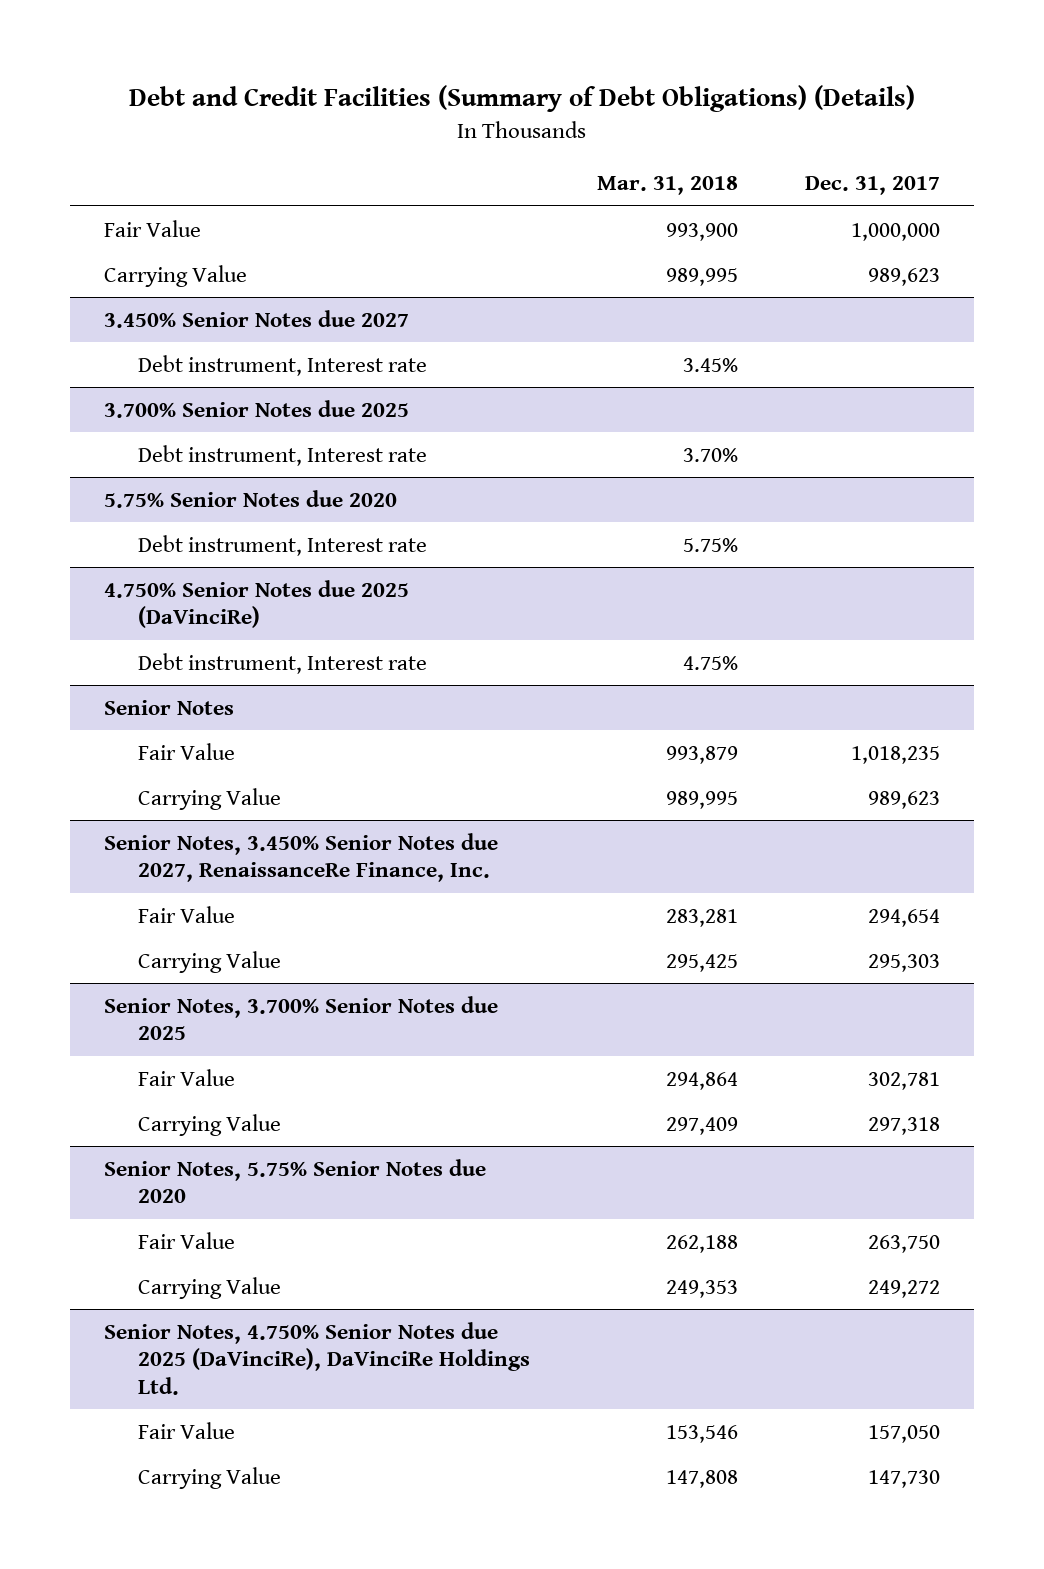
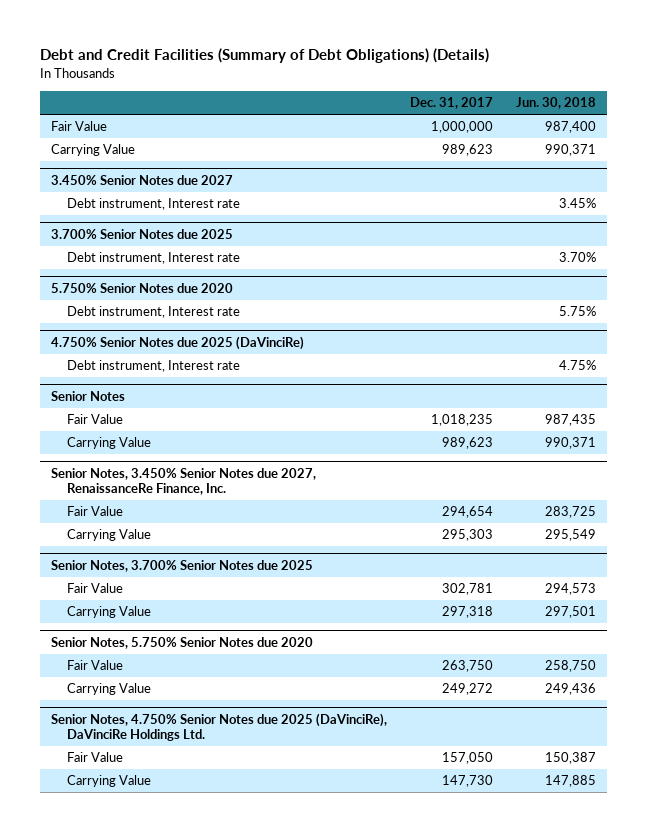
- | Mar. 31, 2018 | Dec. 31, 2017
+ | Dec. 31, 2017 | Jun. 30, 2018
- 5.75% Senior Notes due 2020
+ 5.750% Senior Notes due 2020
- Senior Notes, 5.75% Senior Notes due 2020
+ Senior Notes, 5.750% Senior Notes due 2020

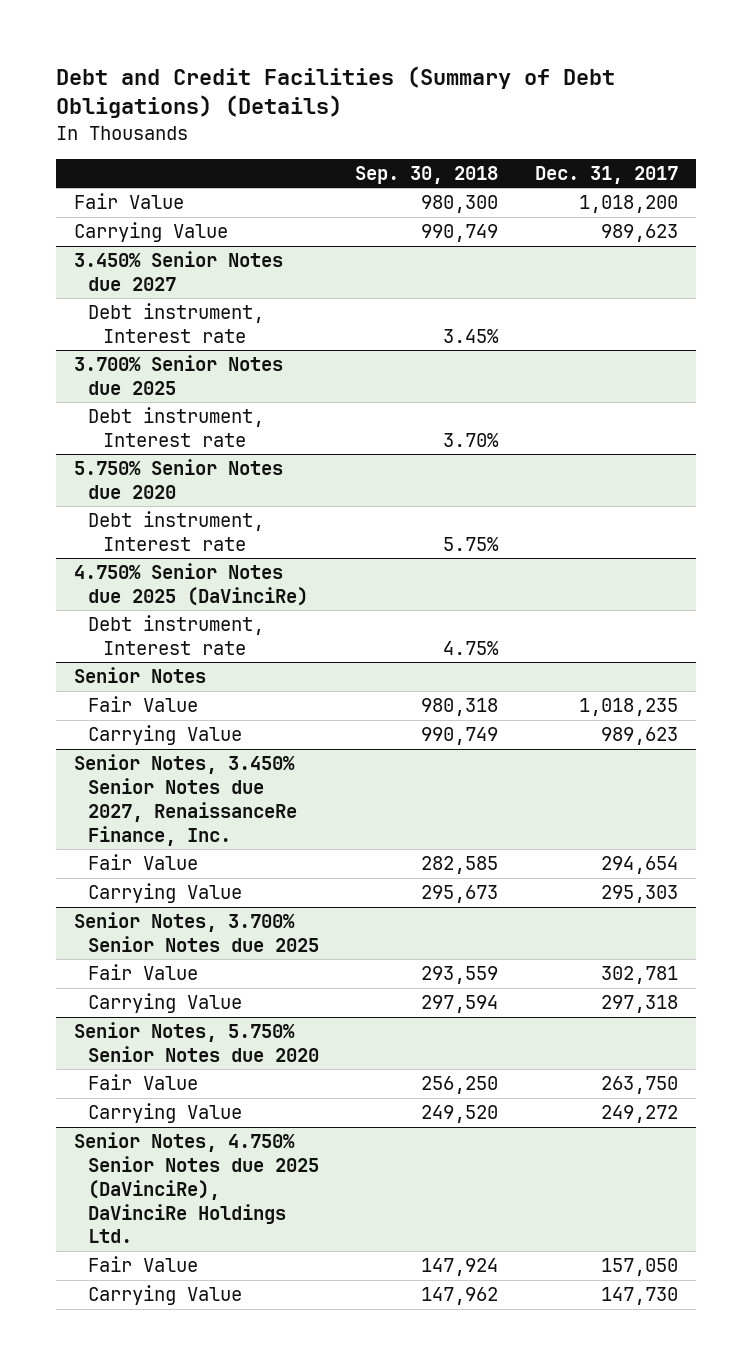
- | Dec. 31, 2017 | Jun. 30, 2018
+ | Sep. 30, 2018 | Dec. 31, 2017
- Fair Value | 1,000,000 | 987,400
+ Fair Value | 980,300 | 1,018,200

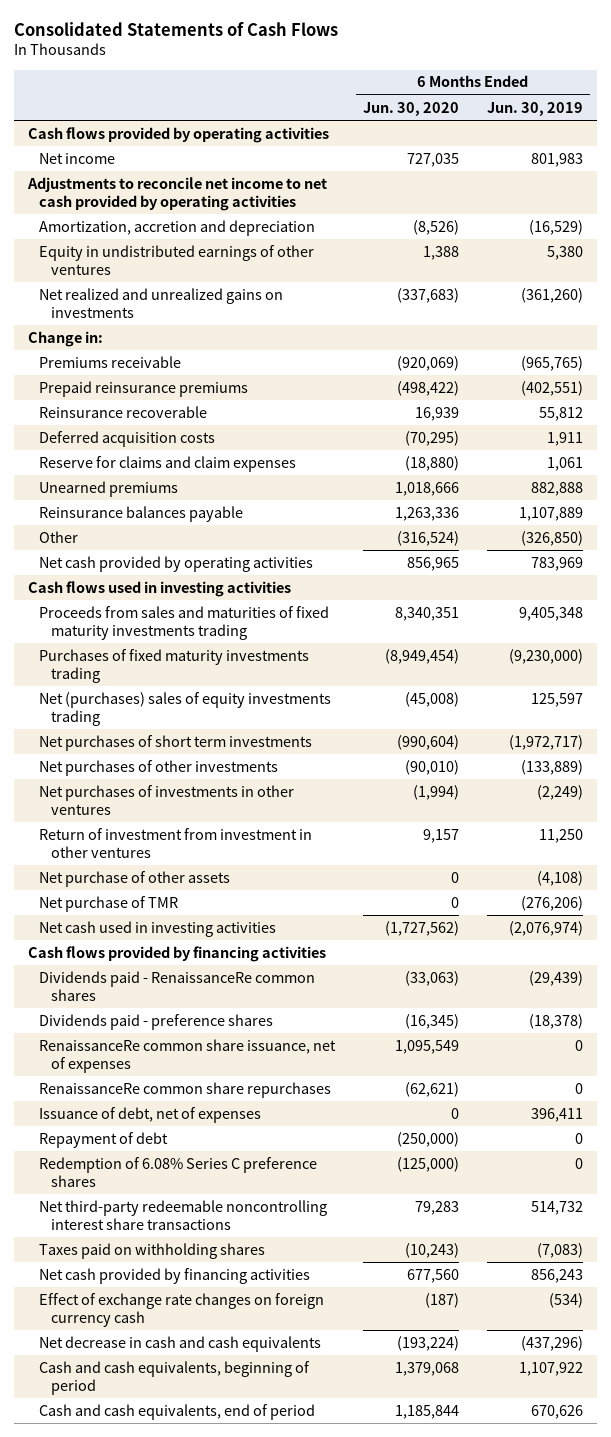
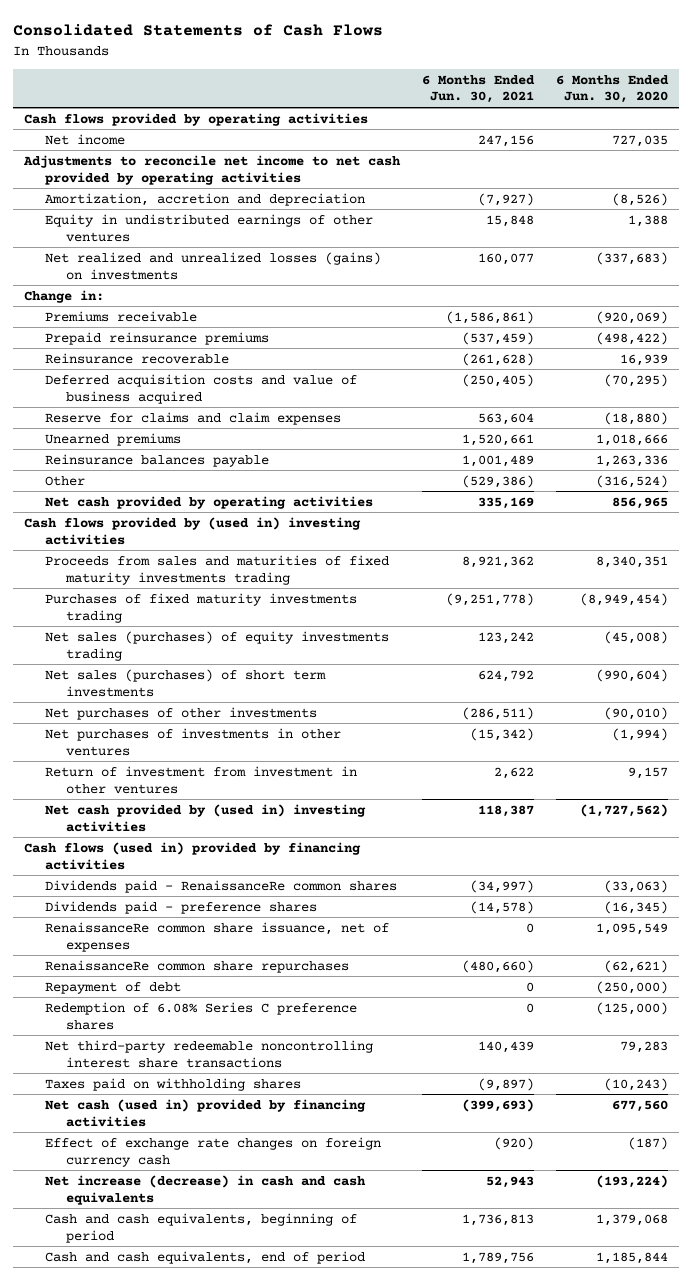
- | 6 Months Ended Jun. 30, 2020 | 6 Months Ended Jun. 30, 2019
+ | 6 Months Ended Jun. 30, 2021 | 6 Months Ended Jun. 30, 2020
- Net realized and unrealized gains on investments | (337,683) | (361,260)
+ Net realized and unrealized losses (gains) on investments | 160,077 | (337,683)
- Deferred acquisition costs | (70,295) | 1,911
+ Deferred acquisition costs and value of business acquired | (250,405) | (70,295)
- Cash flows used in investing activities
+ Cash flows provided by (used in) investing activities
- Net (purchases) sales of equity investments trading | (45,008) | 125,597
- Net purchases of short term investments | (990,604) | (1,972,717)
+ Net sales (purchases) of equity investments trading | 123,242 | (45,008)
+ Net sales (purchases) of short term investments | 624,792 | (990,604)
- Net purchase of other assets | 0 | (4,108)
- Net purchase of TMR | 0 | (276,206)
- Net cash used in investing activities | (1,727,562) | (2,076,974)
- Cash flows provided by financing activities
+ Net cash provided by (used in) investing activities | 118,387 | (1,727,562)
+ Cash flows (used in) provided by financing activities
- Issuance of debt, net of expenses | 0 | 396,411
- Net cash provided by financing activities | 677,560 | 856,243
+ Net cash (used in) provided by financing activities | (399,693) | 677,560
- Net decrease in cash and cash equivalents | (193,224) | (437,296)
+ Net increase (decrease) in cash and cash equivalents | 52,943 | (193,224)

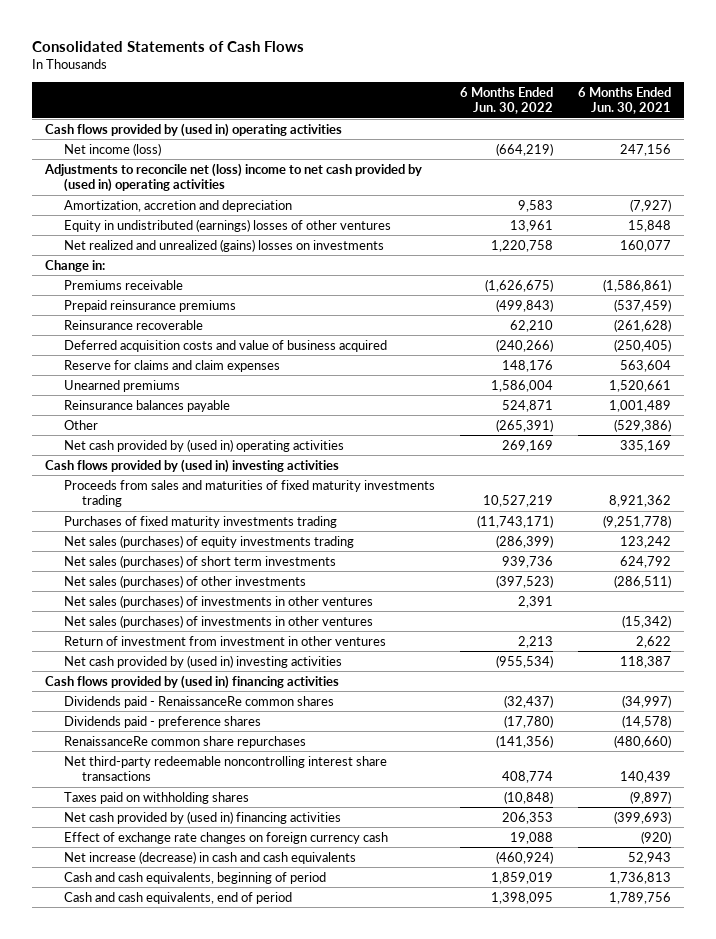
- | 6 Months Ended Jun. 30, 2021 | 6 Months Ended Jun. 30, 2020
+ | 6 Months Ended Jun. 30, 2022 | 6 Months Ended Jun. 30, 2021
- Cash flows provided by operating activities
- Net income | 247,156 | 727,035
- Adjustments to reconcile net income to net cash provided by operating activities
+ Cash flows provided by (used in) operating activities
+ Net income (loss) | (664,219) | 247,156
+ Adjustments to reconcile net (loss) income to net cash provided by (used in) operating activities
- Equity in undistributed earnings of other ventures | 15,848 | 1,388
- Net realized and unrealized losses (gains) on investments | 160,077 | (337,683)
+ Equity in undistributed (earnings) losses of other ventures | 13,961 | 15,848
+ Net realized and unrealized (gains) losses on investments | 1,220,758 | 160,077
- Net cash provided by operating activities | 335,169 | 856,965
+ Net cash provided by (used in) operating activities | 269,169 | 335,169
- Net purchases of other investments | (286,511) | (90,010)
- Net purchases of investments in other ventures | (15,342) | (1,994)
+ Net sales (purchases) of other investments | (397,523) | (286,511)
+ Net sales (purchases) of investments in other ventures | 2,391 |
+ Net sales (purchases) of investments in other ventures | | (15,342)
- Cash flows (used in) provided by financing activities
+ Cash flows provided by (used in) financing activities
- RenaissanceRe common share issuance, net of expenses | 0 | 1,095,549
- Repayment of debt | 0 | (250,000)
- Redemption of 6.08% Series C preference shares | 0 | (125,000)
- Net cash (used in) provided by financing activities | (399,693) | 677,560
+ Net cash provided by (used in) financing activities | 206,353 | (399,693)

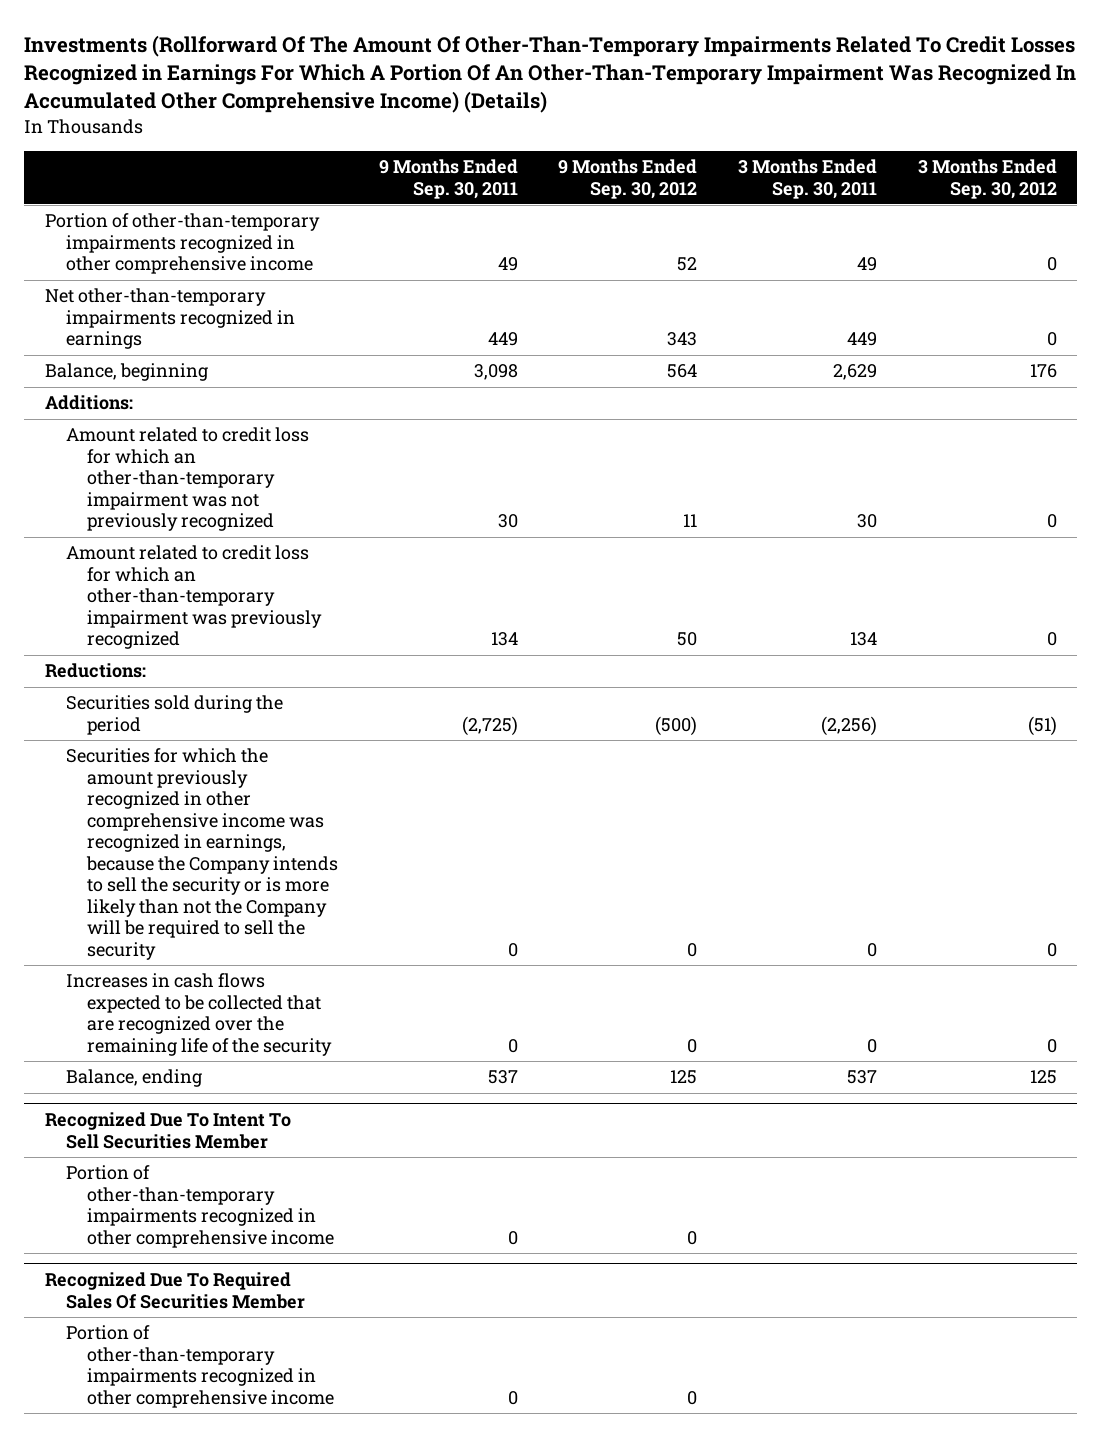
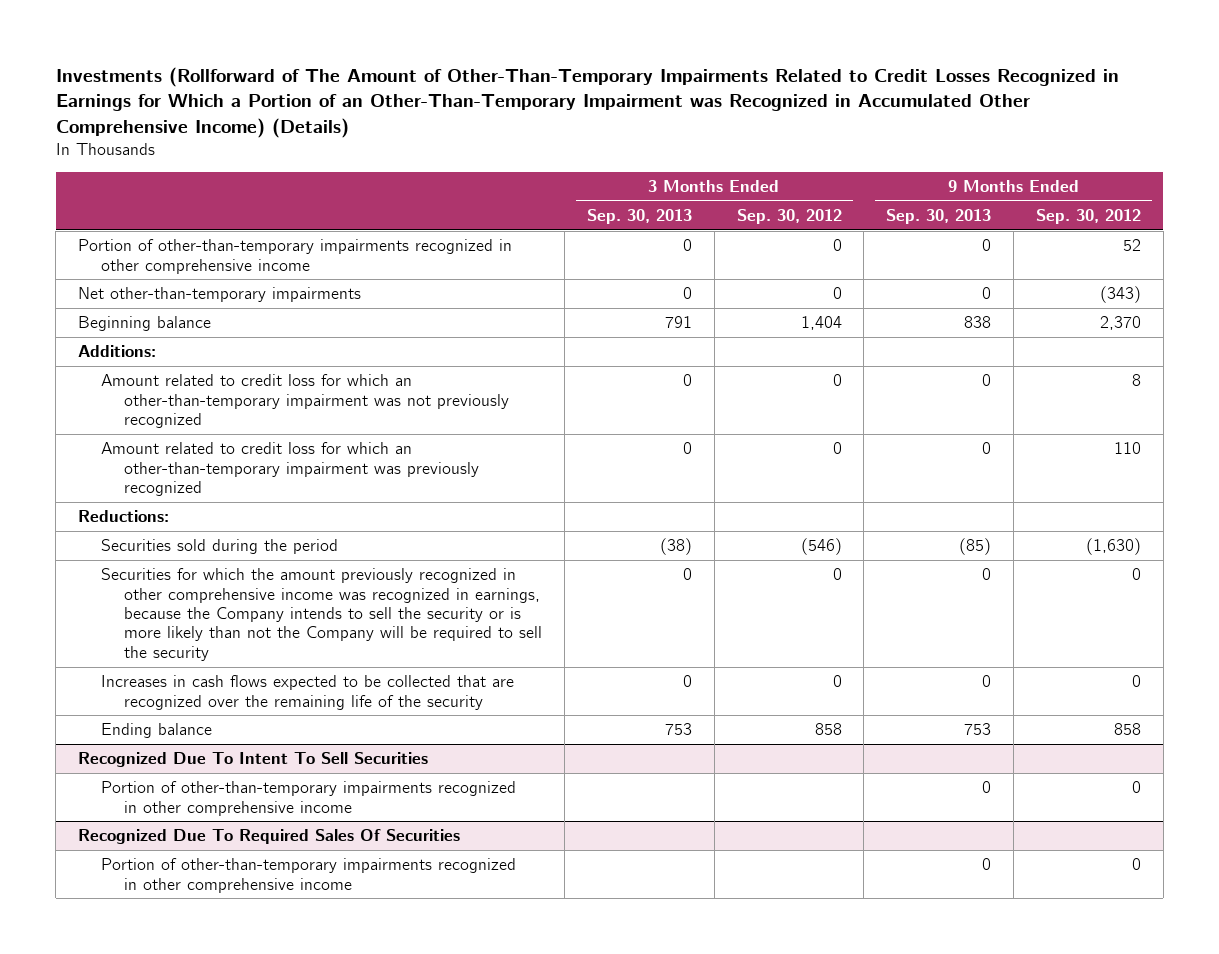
- Investments (Rollforward Of The Amount Of Other-Than-Temporary Impairments Related To Credit Losses Recognized in Earnings For Which A Portion Of An Other-Than-Temporary Impairment Was Recognized In Accumulated Other Comprehensive Income) (Details)
+ Investments (Rollforward of The Amount of Other-Than-Temporary Impairments Related to Credit Losses Recognized in Earnings for Which a Portion of an Other-Than-Temporary Impairment was Recognized in Accumulated Other Comprehensive Income) (Details)
- | 9 Months Ended Sep. 30, 2011 | 9 Months Ended Sep. 30, 2012 | 3 Months Ended Sep. 30, 2011 | 3 Months Ended Sep. 30, 2012
+ | 3 Months Ended Sep. 30, 2013 | 3 Months Ended Sep. 30, 2012 | 9 Months Ended Sep. 30, 2013 | 9 Months Ended Sep. 30, 2012
- Net other-than-temporary impairments recognized in earnings | 449 | 343 | 449 | 0
- Balance, beginning | 3,098 | 564 | 2,629 | 176
+ Net other-than-temporary impairments | 0 | 0 | 0 | (343)
+ Beginning balance | 791 | 1,404 | 838 | 2,370
- Amount related to credit loss for which an other-than-temporary impairment was not previously recognized | 30 | 11 | 30 | 0
- Amount related to credit loss for which an other-than-temporary impairment was previously recognized | 134 | 50 | 134 | 0
+ Amount related to credit loss for which an other-than-temporary impairment was not previously recognized | 0 | 0 | 0 | 8
+ Amount related to credit loss for which an other-than-temporary impairment was previously recognized | 0 | 0 | 0 | 110
- Securities sold during the period | (2,725) | (500) | (2,256) | (51)
+ Securities sold during the period | (38) | (546) | (85) | (1,630)
- Balance, ending | 537 | 125 | 537 | 125
- Recognized Due To Intent To Sell Securities Member
+ Ending balance | 753 | 858 | 753 | 858
+ Recognized Due To Intent To Sell Securities
- Recognized Due To Required Sales Of Securities Member
+ Recognized Due To Required Sales Of Securities

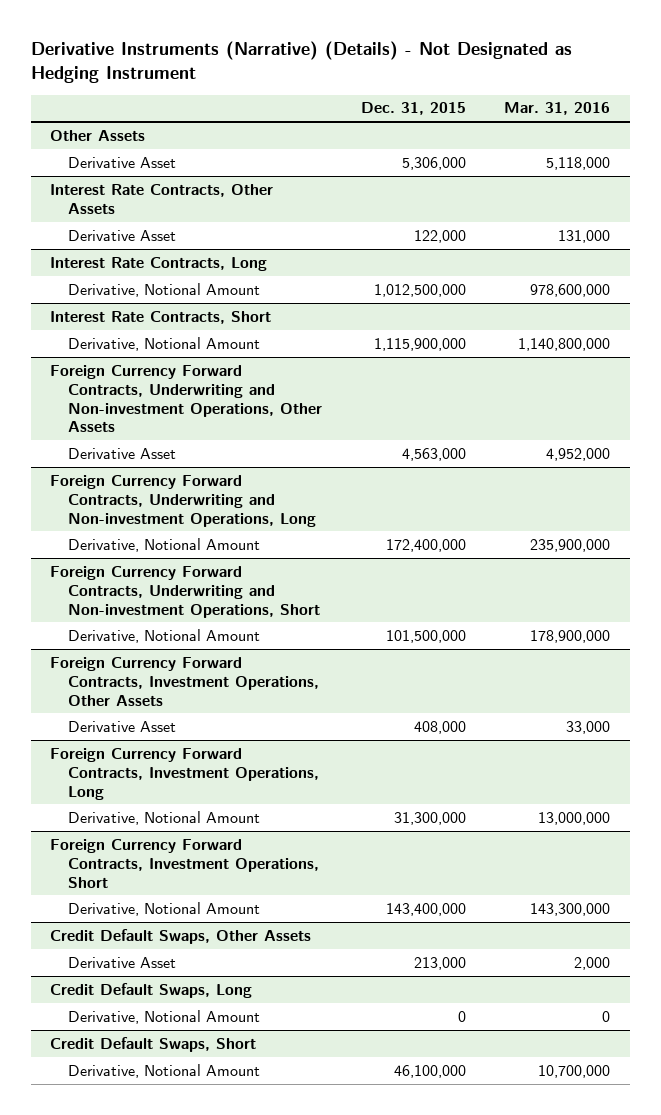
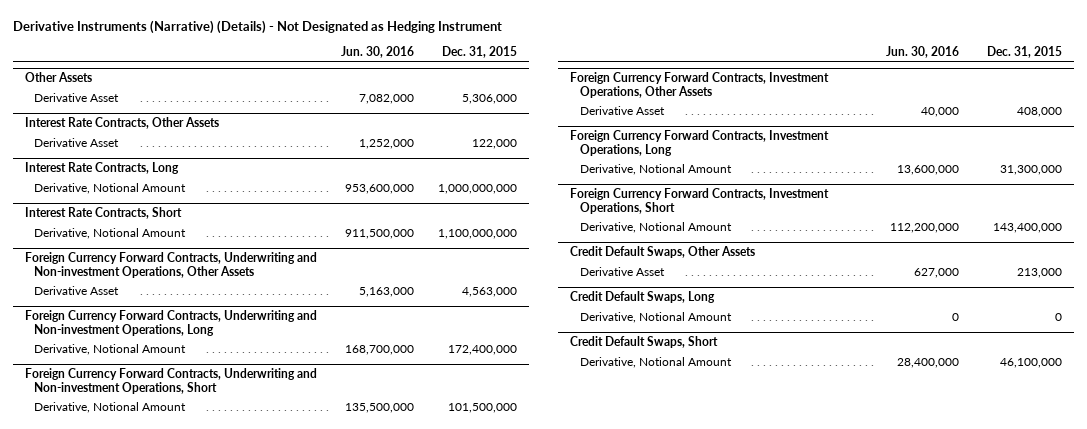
- | Dec. 31, 2015 | Mar. 31, 2016
+ | Jun. 30, 2016 | Dec. 31, 2015
@ Interest Rate Contracts, Long
- Derivative, Notional Amount | 1,012,500,000 | 978,600,000
+ Derivative, Notional Amount | 953,600,000 | 1,000,000,000
@ Interest Rate Contracts, Short
- Derivative, Notional Amount | 1,115,900,000 | 1,140,800,000
+ Derivative, Notional Amount | 911,500,000 | 1,100,000,000

